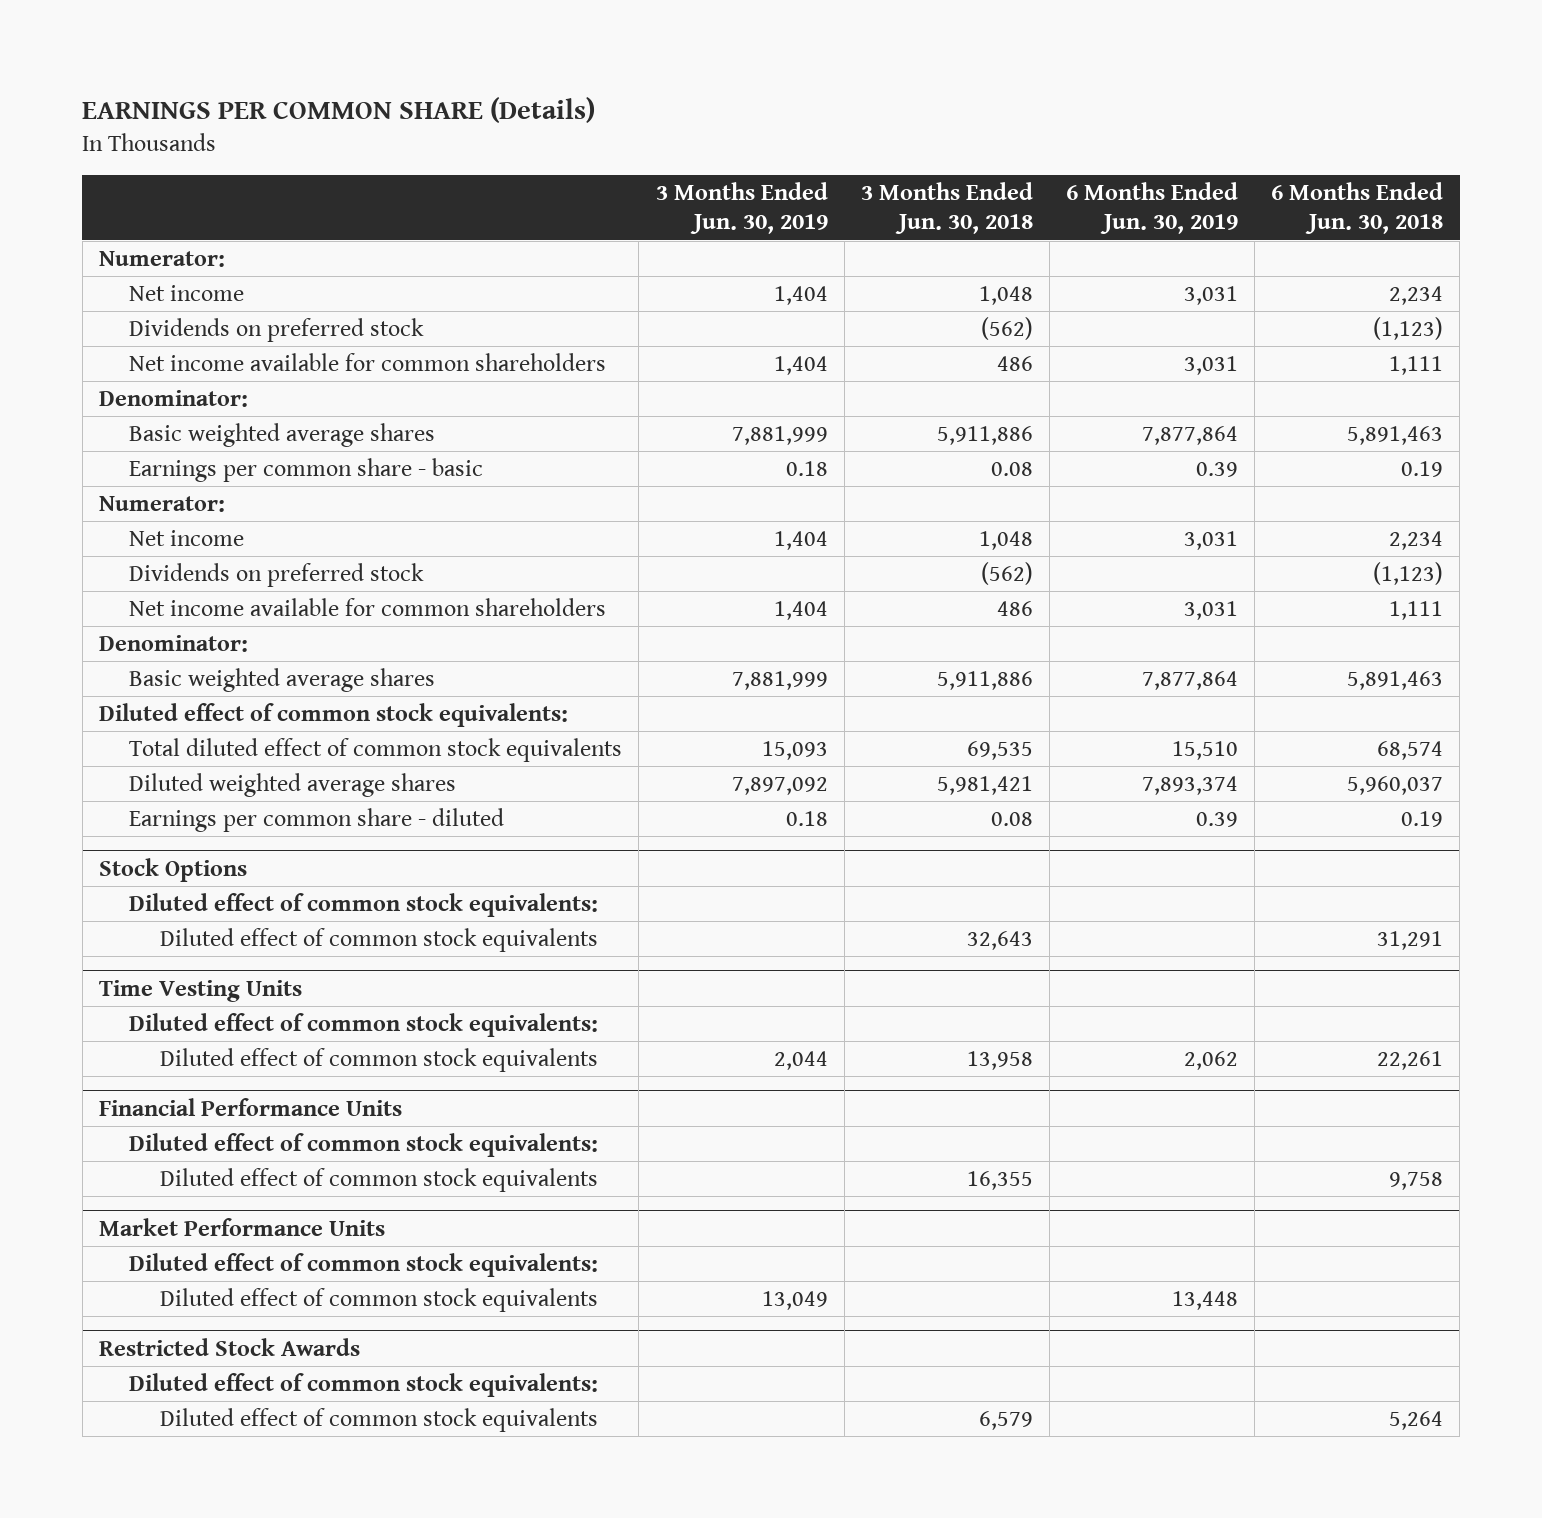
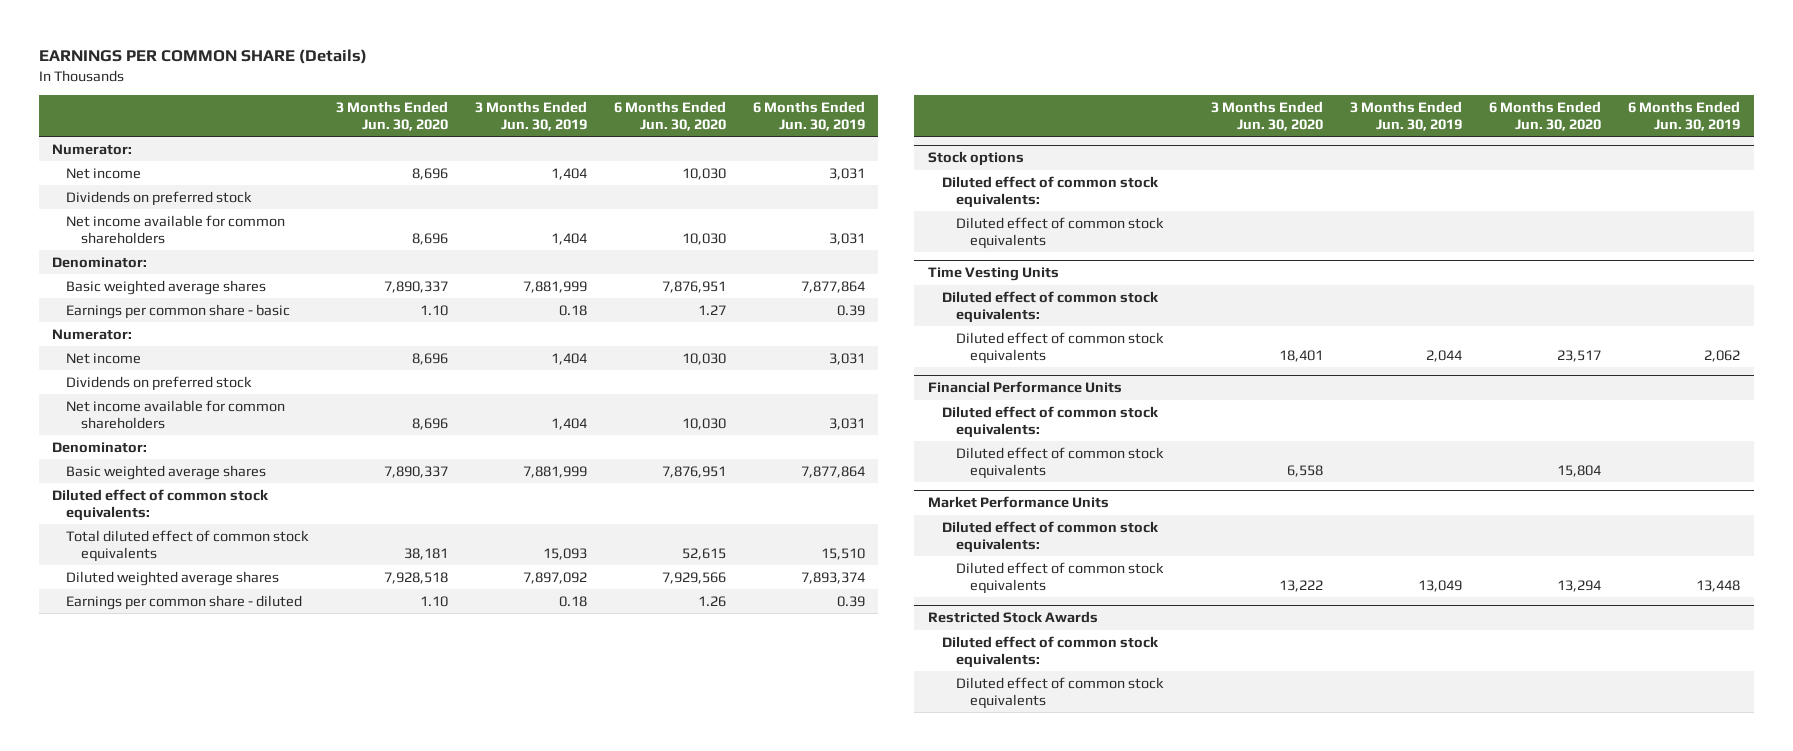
- | 3 Months Ended Jun. 30, 2019 | 3 Months Ended Jun. 30, 2018 | 6 Months Ended Jun. 30, 2019 | 6 Months Ended Jun. 30, 2018
+ | 3 Months Ended Jun. 30, 2020 | 3 Months Ended Jun. 30, 2019 | 6 Months Ended Jun. 30, 2020 | 6 Months Ended Jun. 30, 2019
- Stock Options
+ Stock options

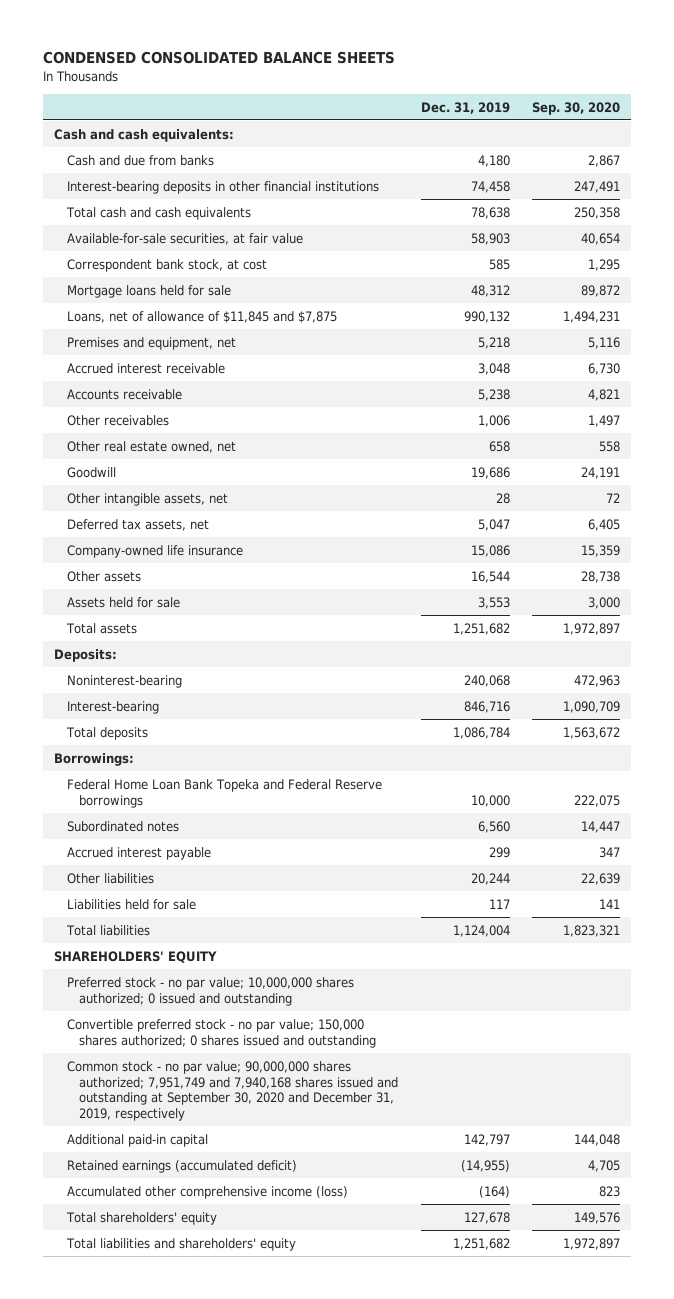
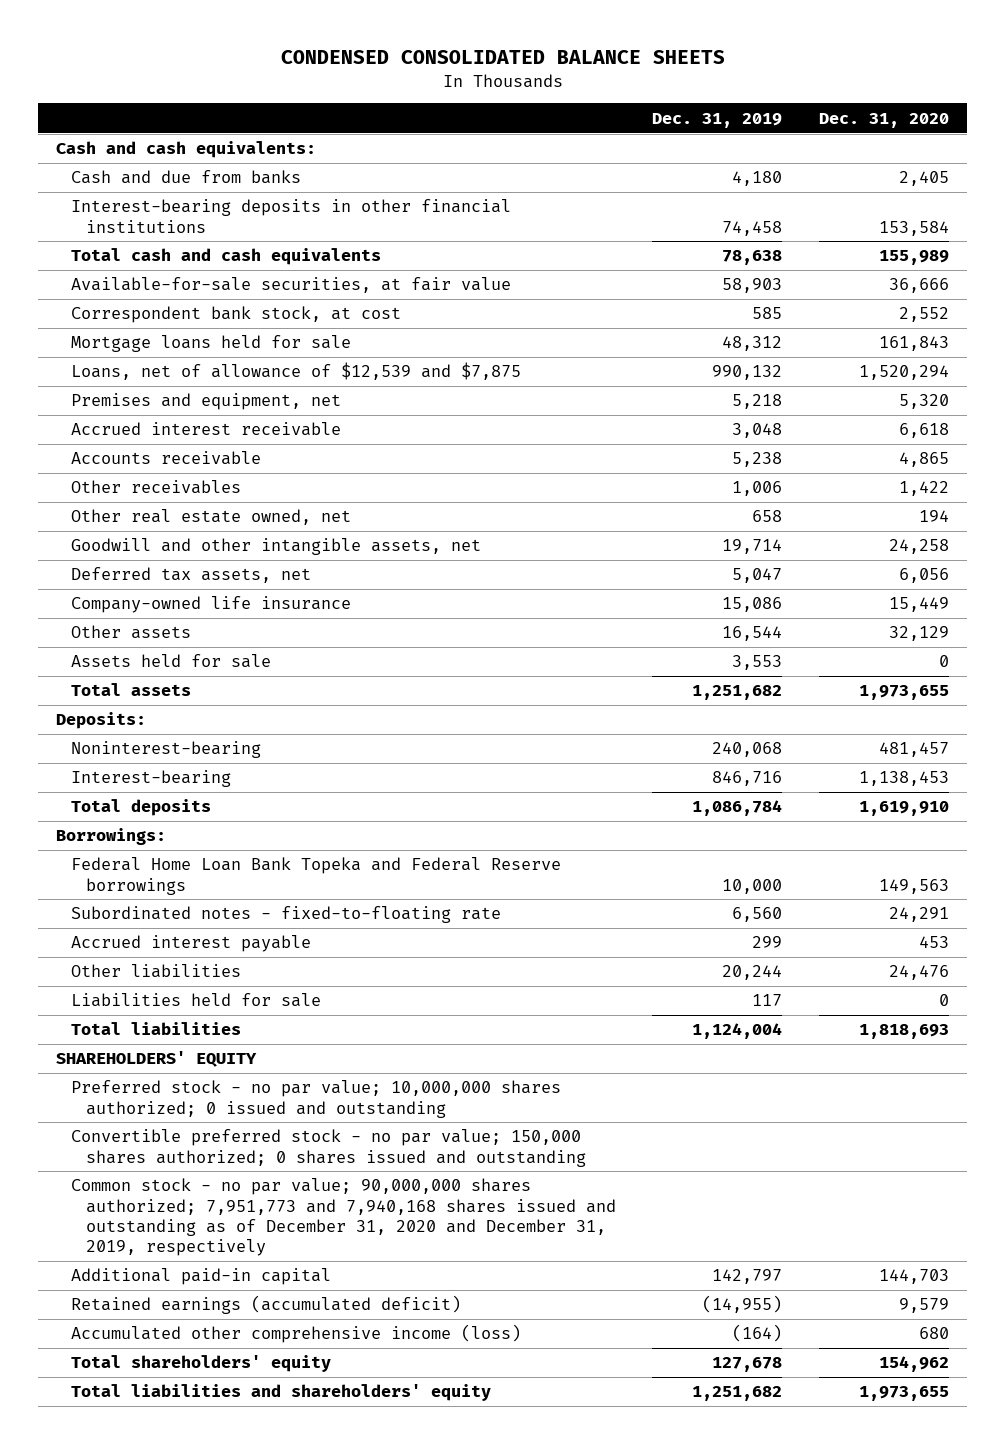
- | Dec. 31, 2019 | Sep. 30, 2020
+ | Dec. 31, 2019 | Dec. 31, 2020
- Loans, net of allowance of $11,845 and $7,875 | 990,132 | 1,494,231
+ Loans, net of allowance of $12,539 and $7,875 | 990,132 | 1,520,294
- Goodwill | 19,686 | 24,191
- Other intangible assets, net | 28 | 72
+ Goodwill and other intangible assets, net | 19,714 | 24,258
- Subordinated notes | 6,560 | 14,447
+ Subordinated notes - fixed-to-floating rate | 6,560 | 24,291
- Common stock - no par value; 90,000,000 shares authorized; 7,951,749 and 7,940,168 shares issued and outstanding at September 30, 2020 and December 31, 2019, respectively
+ Common stock - no par value; 90,000,000 shares authorized; 7,951,773 and 7,940,168 shares issued and outstanding as of December 31, 2020 and December 31, 2019, respectively

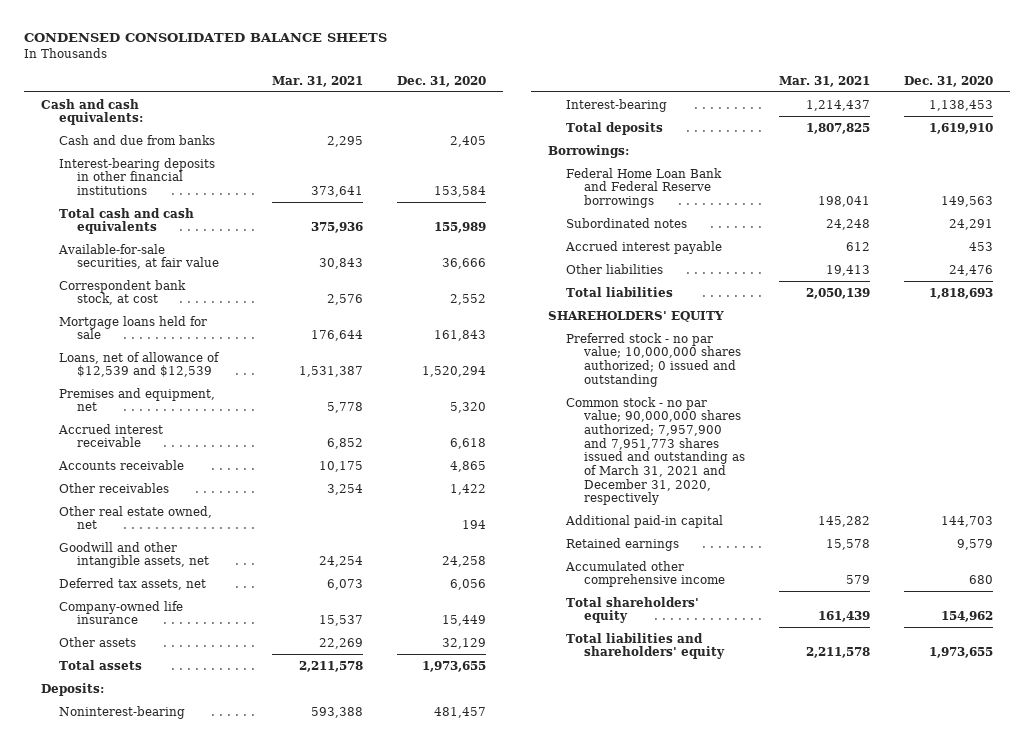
- | Dec. 31, 2019 | Dec. 31, 2020
+ | Mar. 31, 2021 | Dec. 31, 2020
- Loans, net of allowance of $12,539 and $7,875 | 990,132 | 1,520,294
+ Loans, net of allowance of $12,539 and $12,539 | 1,531,387 | 1,520,294
- Assets held for sale | 3,553 | 0
- Federal Home Loan Bank Topeka and Federal Reserve borrowings | 10,000 | 149,563
- Subordinated notes - fixed-to-floating rate | 6,560 | 24,291
+ Federal Home Loan Bank and Federal Reserve borrowings | 198,041 | 149,563
+ Subordinated notes | 24,248 | 24,291
- Liabilities held for sale | 117 | 0
- Convertible preferred stock - no par value; 150,000 shares authorized; 0 shares issued and outstanding
- Common stock - no par value; 90,000,000 shares authorized; 7,951,773 and 7,940,168 shares issued and outstanding as of December 31, 2020 and December 31, 2019, respectively
+ Common stock - no par value; 90,000,000 shares authorized; 7,957,900 and 7,951,773 shares issued and outstanding as of March 31, 2021 and December 31, 2020, respectively
- Retained earnings (accumulated deficit) | (14,955) | 9,579
- Accumulated other comprehensive income (loss) | (164) | 680
+ Retained earnings | 15,578 | 9,579
+ Accumulated other comprehensive income | 579 | 680

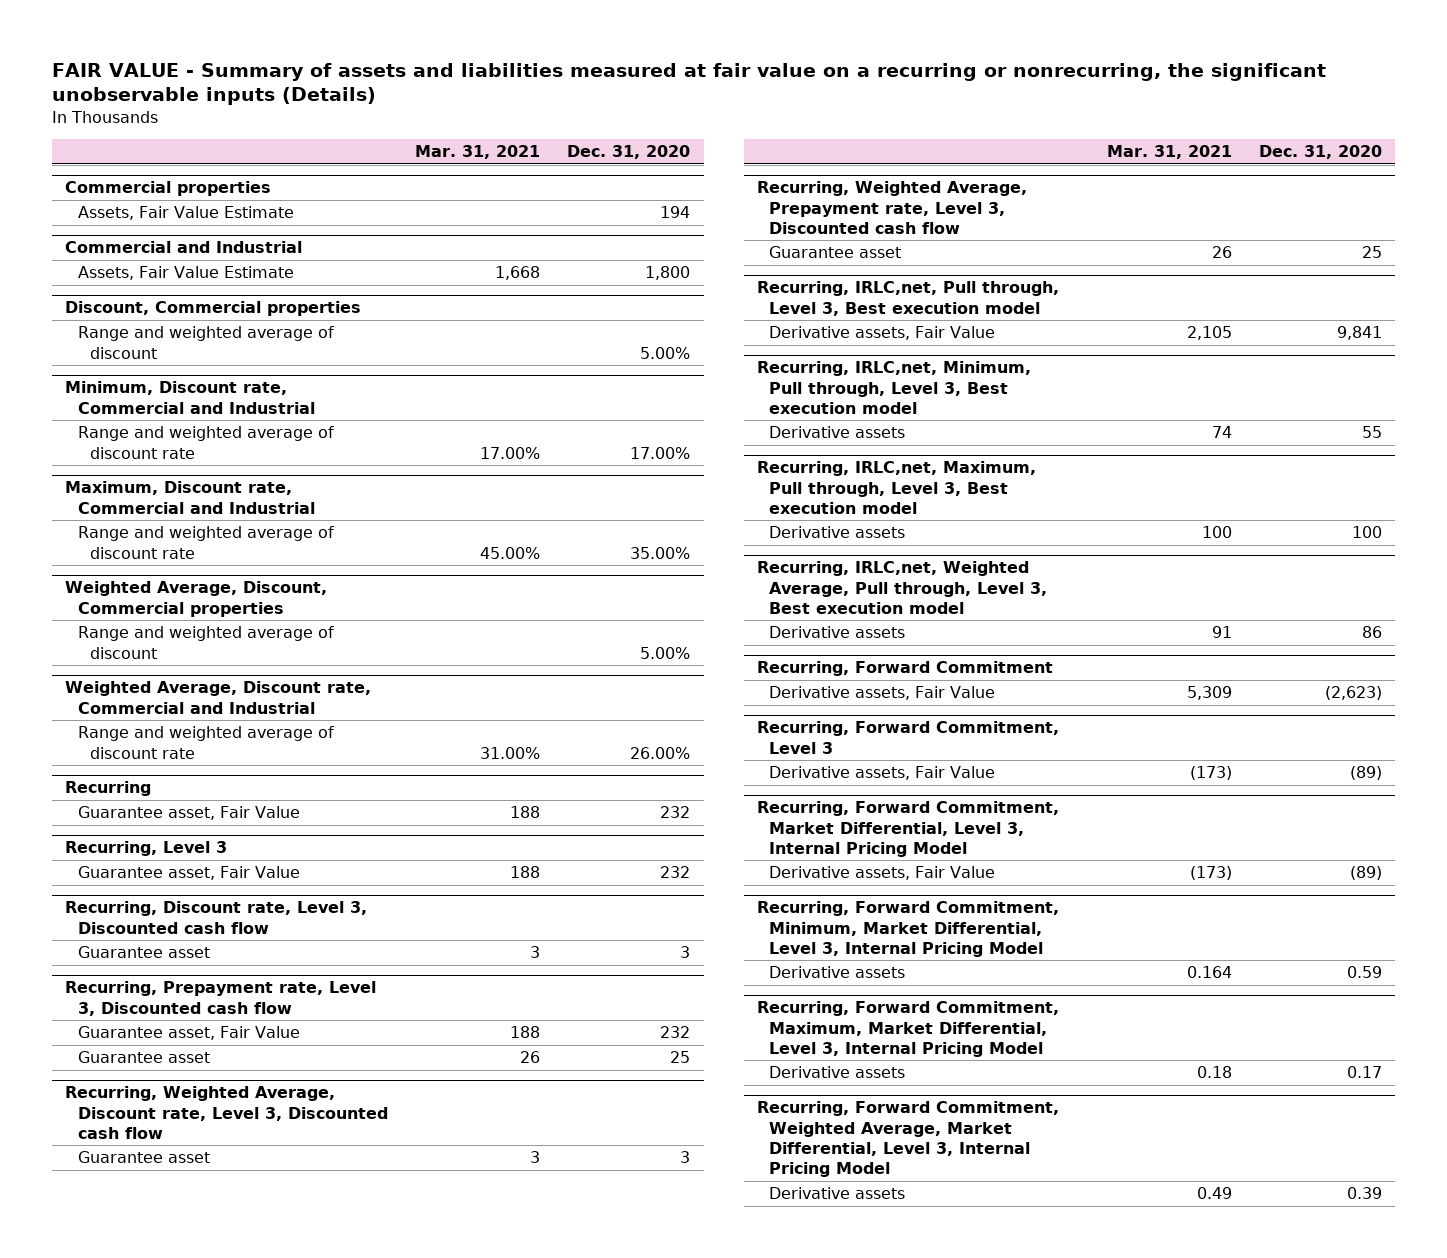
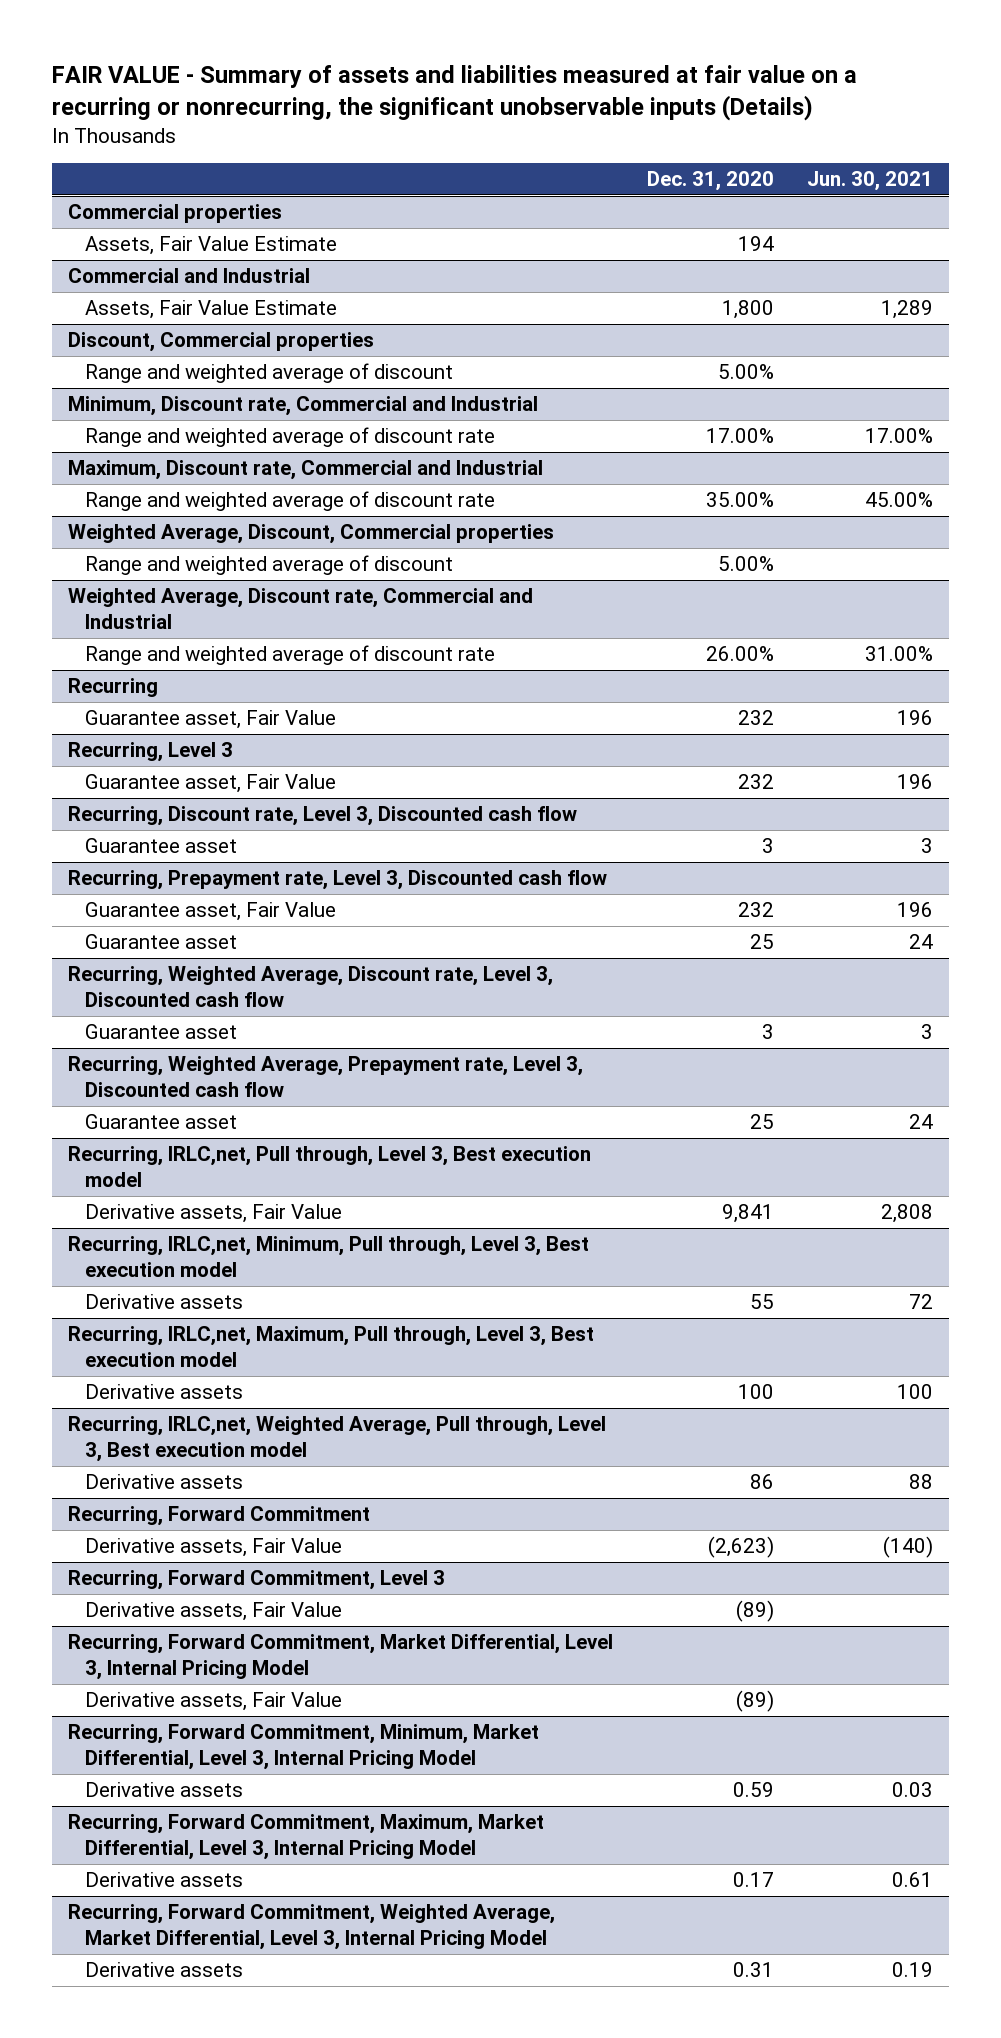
- | Mar. 31, 2021 | Dec. 31, 2020
+ | Dec. 31, 2020 | Jun. 30, 2021
@ Recurring, Forward Commitment, Weighted Average, Market Differential, Level 3, Internal Pricing Model
- Derivative assets | 0.49 | 0.39
+ Derivative assets | 0.31 | 0.19

